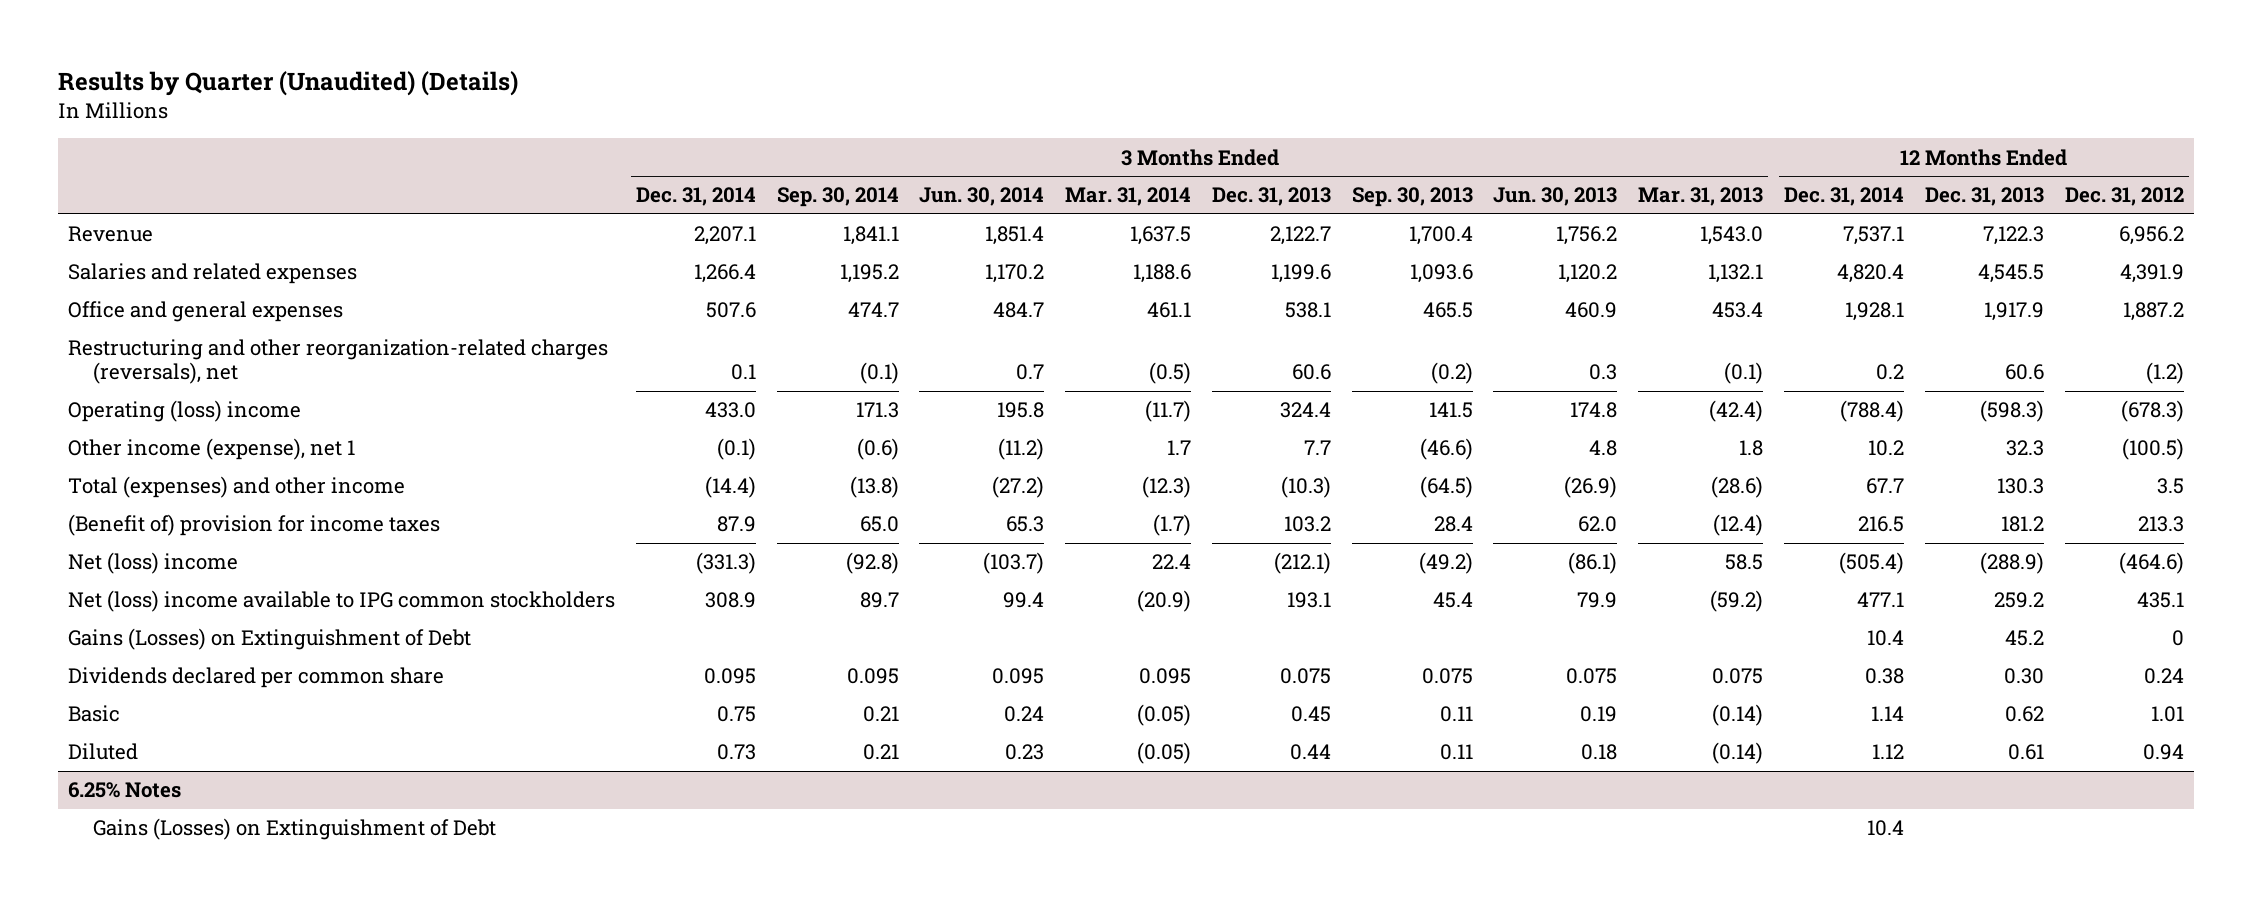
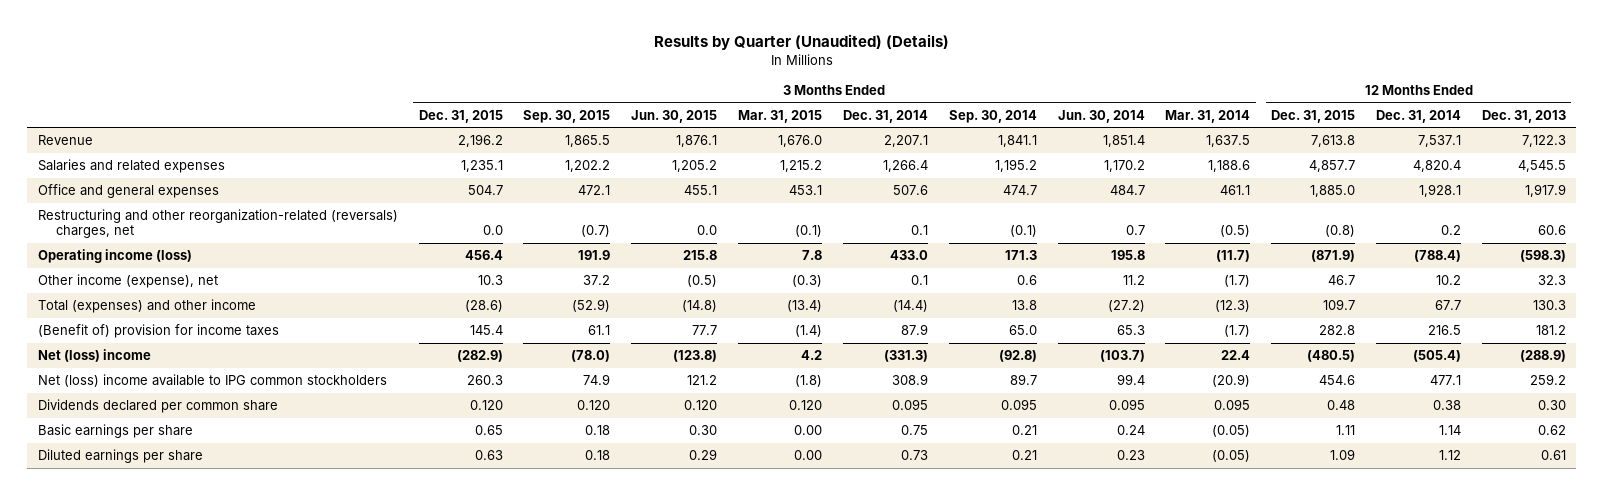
- | 3 Months Ended Dec. 31, 2014 | 3 Months Ended Sep. 30, 2014 | 3 Months Ended Jun. 30, 2014 | 3 Months Ended Mar. 31, 2014 | 3 Months Ended Dec. 31, 2013 | 3 Months Ended Sep. 30, 2013 | 3 Months Ended Jun. 30, 2013 | 3 Months Ended Mar. 31, 2013 | 12 Months Ended Dec. 31, 2014 | 12 Months Ended Dec. 31, 2013 | 12 Months Ended Dec. 31, 2012
+ | 3 Months Ended Dec. 31, 2015 | 3 Months Ended Sep. 30, 2015 | 3 Months Ended Jun. 30, 2015 | 3 Months Ended Mar. 31, 2015 | 3 Months Ended Dec. 31, 2014 | 3 Months Ended Sep. 30, 2014 | 3 Months Ended Jun. 30, 2014 | 3 Months Ended Mar. 31, 2014 | 12 Months Ended Dec. 31, 2015 | 12 Months Ended Dec. 31, 2014 | 12 Months Ended Dec. 31, 2013
- Restructuring and other reorganization-related charges (reversals), net | 0.1 | (0.1) | 0.7 | (0.5) | 60.6 | (0.2) | 0.3 | (0.1) | 0.2 | 60.6 | (1.2)
- Operating (loss) income | 433.0 | 171.3 | 195.8 | (11.7) | 324.4 | 141.5 | 174.8 | (42.4) | (788.4) | (598.3) | (678.3)
- Other income (expense), net 1 | (0.1) | (0.6) | (11.2) | 1.7 | 7.7 | (46.6) | 4.8 | 1.8 | 10.2 | 32.3 | (100.5)
- Total (expenses) and other income | (14.4) | (13.8) | (27.2) | (12.3) | (10.3) | (64.5) | (26.9) | (28.6) | 67.7 | 130.3 | 3.5
+ Restructuring and other reorganization-related (reversals) charges, net | 0.0 | (0.7) | 0.0 | (0.1) | 0.1 | (0.1) | 0.7 | (0.5) | (0.8) | 0.2 | 60.6
+ Operating income (loss) | 456.4 | 191.9 | 215.8 | 7.8 | 433.0 | 171.3 | 195.8 | (11.7) | (871.9) | (788.4) | (598.3)
+ Other income (expense), net | 10.3 | 37.2 | (0.5) | (0.3) | 0.1 | 0.6 | 11.2 | (1.7) | 46.7 | 10.2 | 32.3
+ Total (expenses) and other income | (28.6) | (52.9) | (14.8) | (13.4) | (14.4) | 13.8 | (27.2) | (12.3) | 109.7 | 67.7 | 130.3
- Gains (Losses) on Extinguishment of Debt | | | | | | | | | 10.4 | 45.2 | 0
- Basic | 0.75 | 0.21 | 0.24 | (0.05) | 0.45 | 0.11 | 0.19 | (0.14) | 1.14 | 0.62 | 1.01
- Diluted | 0.73 | 0.21 | 0.23 | (0.05) | 0.44 | 0.11 | 0.18 | (0.14) | 1.12 | 0.61 | 0.94
- 6.25% Notes
- Gains (Losses) on Extinguishment of Debt | | | | | | | | | 10.4 | |
+ Basic earnings per share | 0.65 | 0.18 | 0.30 | 0.00 | 0.75 | 0.21 | 0.24 | (0.05) | 1.11 | 1.14 | 0.62
+ Diluted earnings per share | 0.63 | 0.18 | 0.29 | 0.00 | 0.73 | 0.21 | 0.23 | (0.05) | 1.09 | 1.12 | 0.61

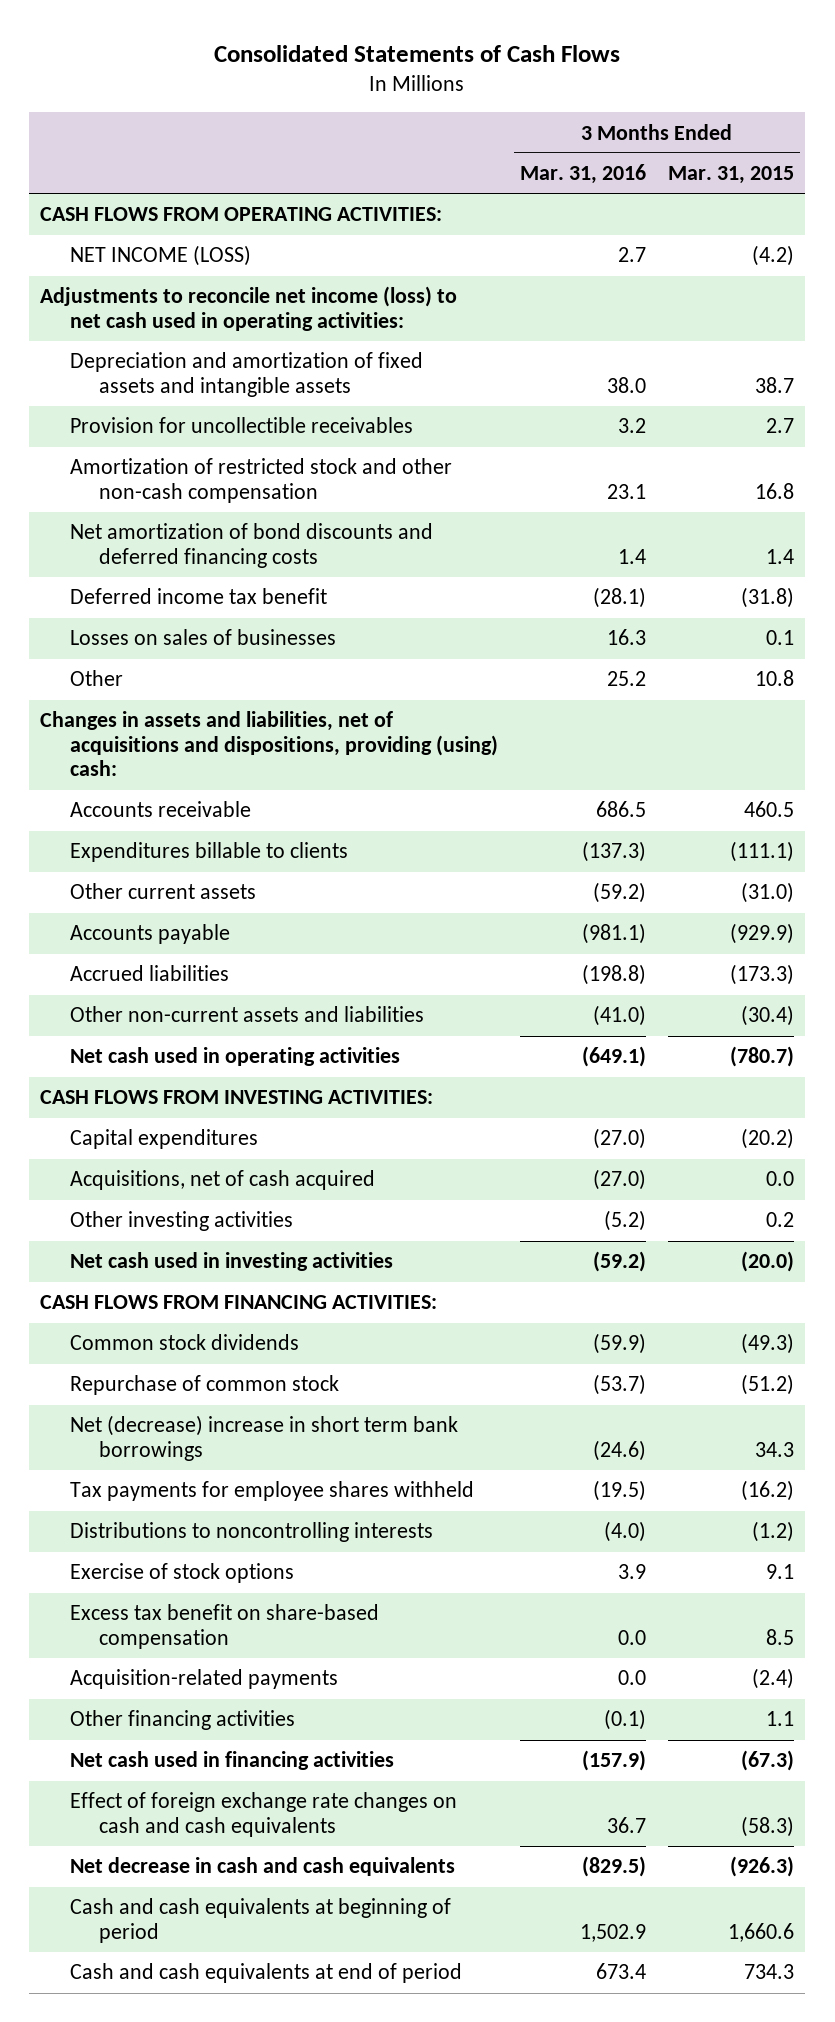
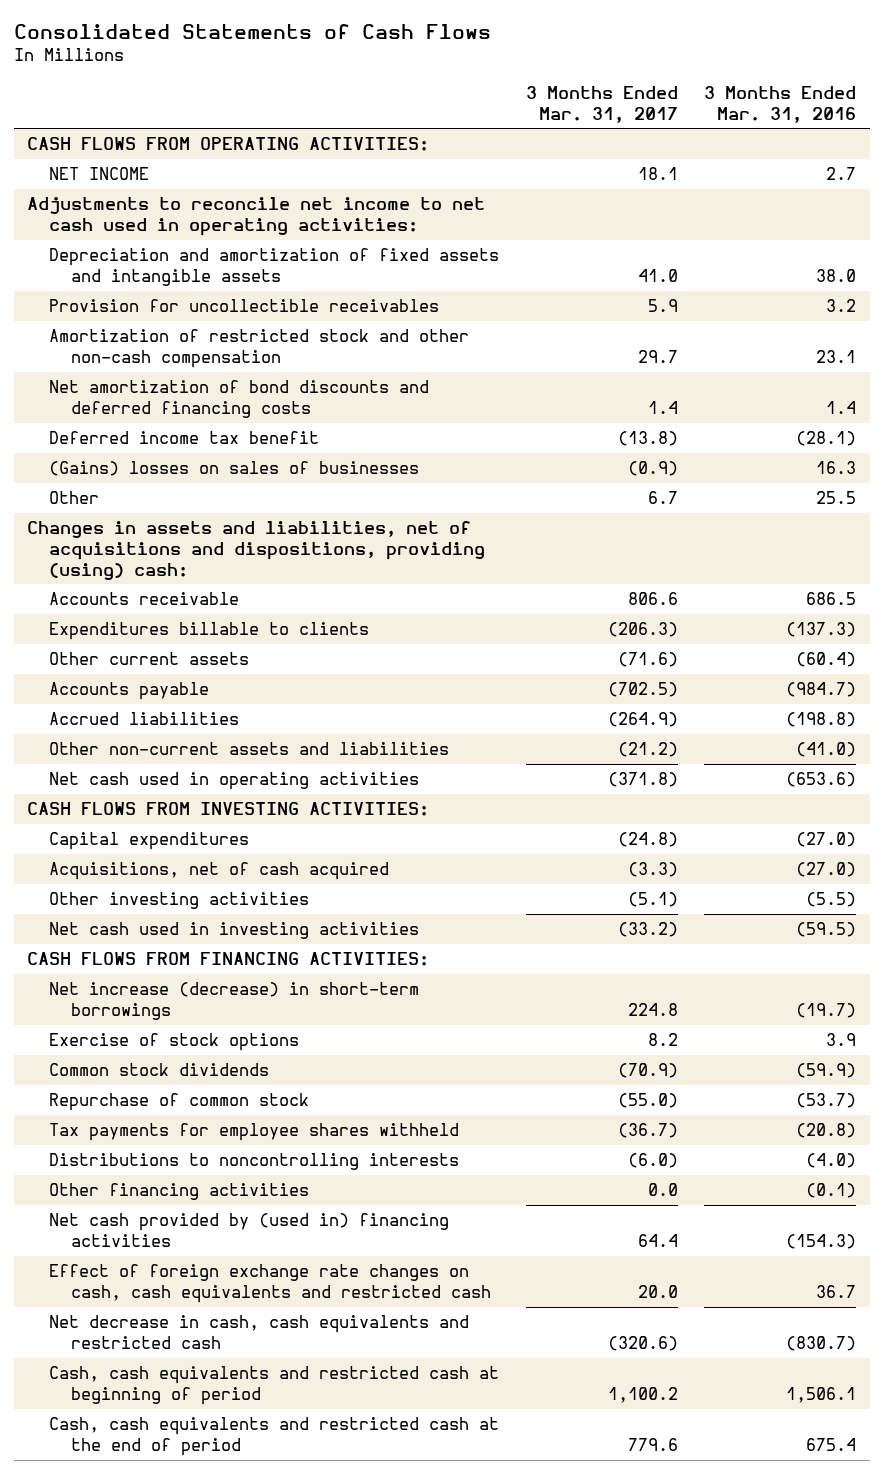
- | 3 Months Ended Mar. 31, 2016 | 3 Months Ended Mar. 31, 2015
+ | 3 Months Ended Mar. 31, 2017 | 3 Months Ended Mar. 31, 2016
- NET INCOME (LOSS) | 2.7 | (4.2)
- Adjustments to reconcile net income (loss) to net cash used in operating activities:
+ NET INCOME | 18.1 | 2.7
+ Adjustments to reconcile net income to net cash used in operating activities:
- Losses on sales of businesses | 16.3 | 0.1
- Other | 25.2 | 10.8
+ (Gains) losses on sales of businesses | (0.9) | 16.3
+ Other | 6.7 | 25.5
- Other current assets | (59.2) | (31.0)
- Accounts payable | (981.1) | (929.9)
+ Other current assets | (71.6) | (60.4)
+ Accounts payable | (702.5) | (984.7)
- Net cash used in operating activities | (649.1) | (780.7)
+ Net cash used in operating activities | (371.8) | (653.6)
- Other investing activities | (5.2) | 0.2
- Net cash used in investing activities | (59.2) | (20.0)
+ Other investing activities | (5.1) | (5.5)
+ Net cash used in investing activities | (33.2) | (59.5)
+ Net increase (decrease) in short-term borrowings | 224.8 | (19.7)
moved up: Exercise of stock options | 8.2 | 3.9
- Net (decrease) increase in short term bank borrowings | (24.6) | 34.3
- Tax payments for employee shares withheld | (19.5) | (16.2)
+ Tax payments for employee shares withheld | (36.7) | (20.8)
- Excess tax benefit on share-based compensation | 0.0 | 8.5
- Acquisition-related payments | 0.0 | (2.4)
- Net cash used in financing activities | (157.9) | (67.3)
- Effect of foreign exchange rate changes on cash and cash equivalents | 36.7 | (58.3)
- Net decrease in cash and cash equivalents | (829.5) | (926.3)
- Cash and cash equivalents at beginning of period | 1,502.9 | 1,660.6
- Cash and cash equivalents at end of period | 673.4 | 734.3
+ Net cash provided by (used in) financing activities | 64.4 | (154.3)
+ Effect of foreign exchange rate changes on cash, cash equivalents and restricted cash | 20.0 | 36.7
+ Net decrease in cash, cash equivalents and restricted cash | (320.6) | (830.7)
+ Cash, cash equivalents and restricted cash at beginning of period | 1,100.2 | 1,506.1
+ Cash, cash equivalents and restricted cash at the end of period | 779.6 | 675.4

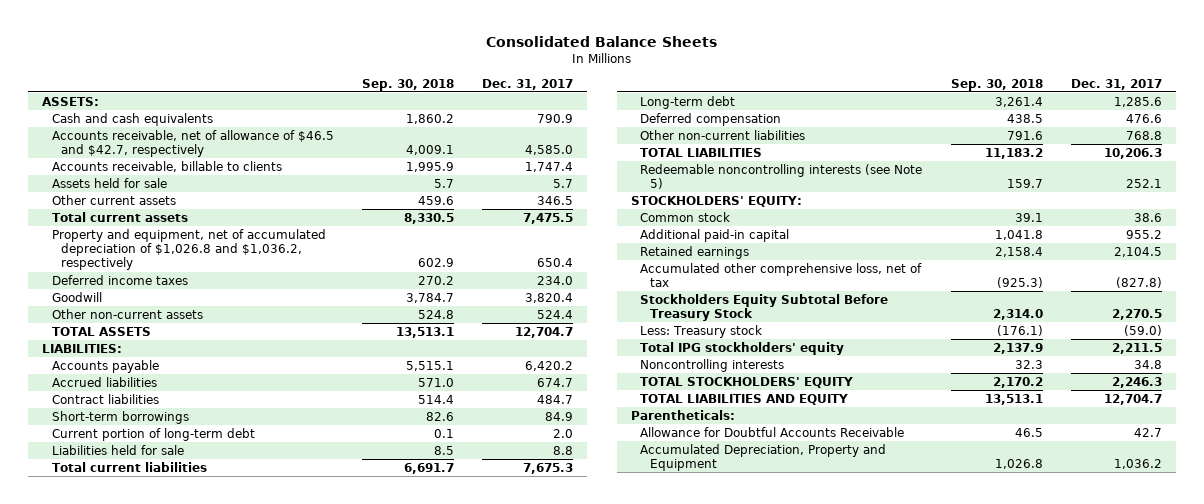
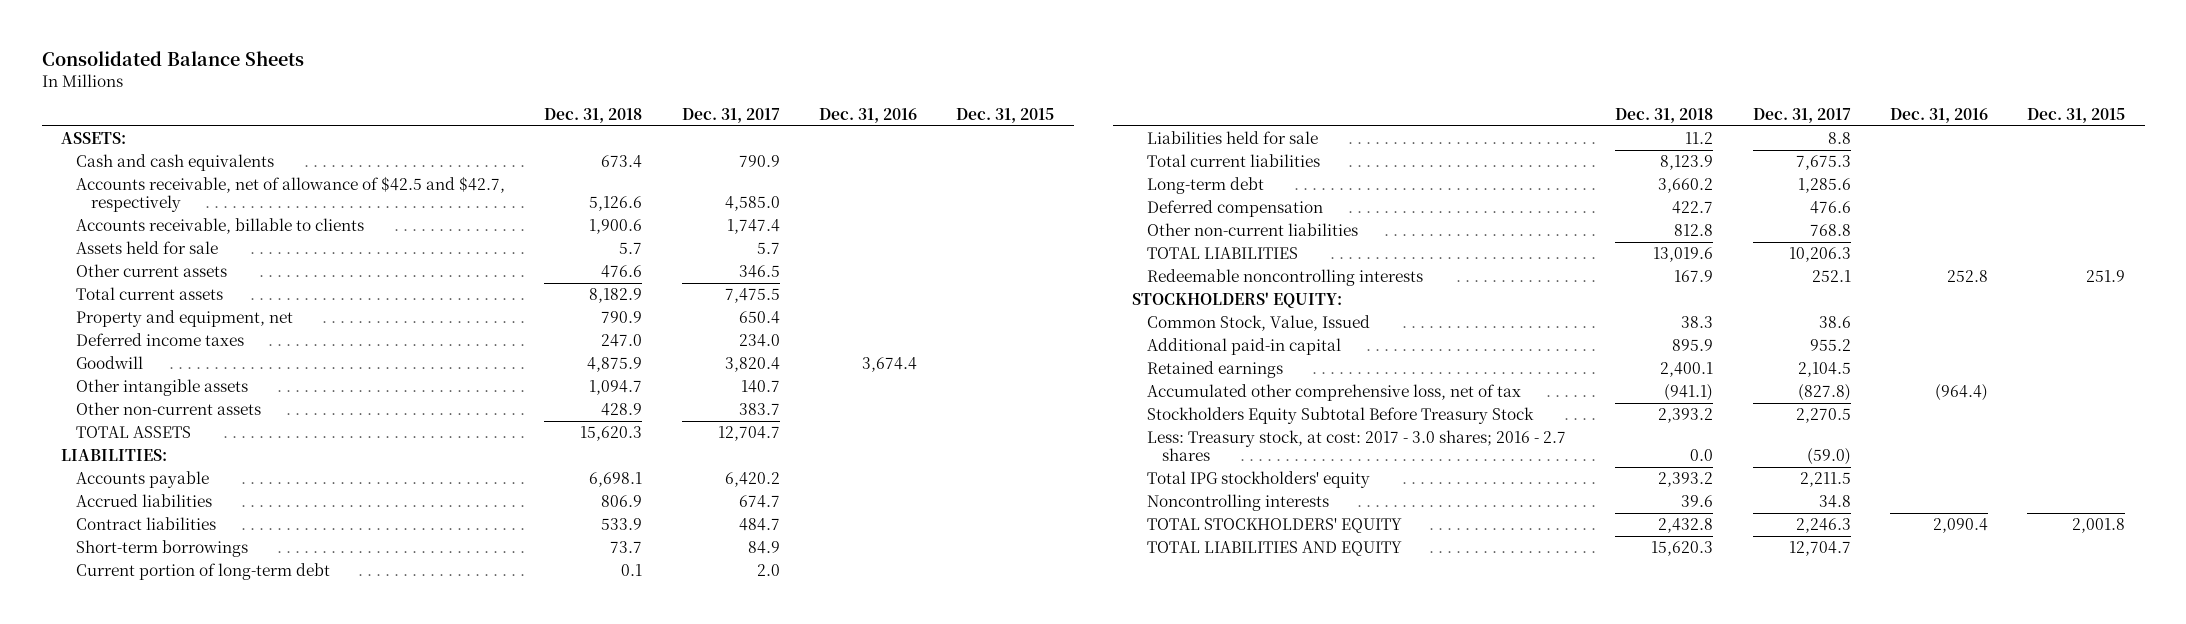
- | Sep. 30, 2018 | Dec. 31, 2017
+ | Dec. 31, 2018 | Dec. 31, 2017 | Dec. 31, 2016 | Dec. 31, 2015
- Accounts receivable, net of allowance of $46.5 and $42.7, respectively | 4,009.1 | 4,585.0
+ Accounts receivable, net of allowance of $42.5 and $42.7, respectively | 5,126.6 | 4,585.0 | |
- Property and equipment, net of accumulated depreciation of $1,026.8 and $1,036.2, respectively | 602.9 | 650.4
+ Property and equipment, net | 790.9 | 650.4 | |
- Other non-current assets | 524.8 | 524.4
+ Other intangible assets | 1,094.7 | 140.7 | |
+ Other non-current assets | 428.9 | 383.7 | |
- Redeemable noncontrolling interests (see Note 5) | 159.7 | 252.1
+ Redeemable noncontrolling interests | 167.9 | 252.1 | 252.8 | 251.9
- Common stock | 39.1 | 38.6
+ Common Stock, Value, Issued | 38.3 | 38.6 | |
- Less: Treasury stock | (176.1) | (59.0)
+ Less: Treasury stock, at cost: 2017 - 3.0 shares; 2016 - 2.7 shares | 0.0 | (59.0) | |
- Parentheticals:
- Allowance for Doubtful Accounts Receivable | 46.5 | 42.7
- Accumulated Depreciation, Property and Equipment | 1,026.8 | 1,036.2

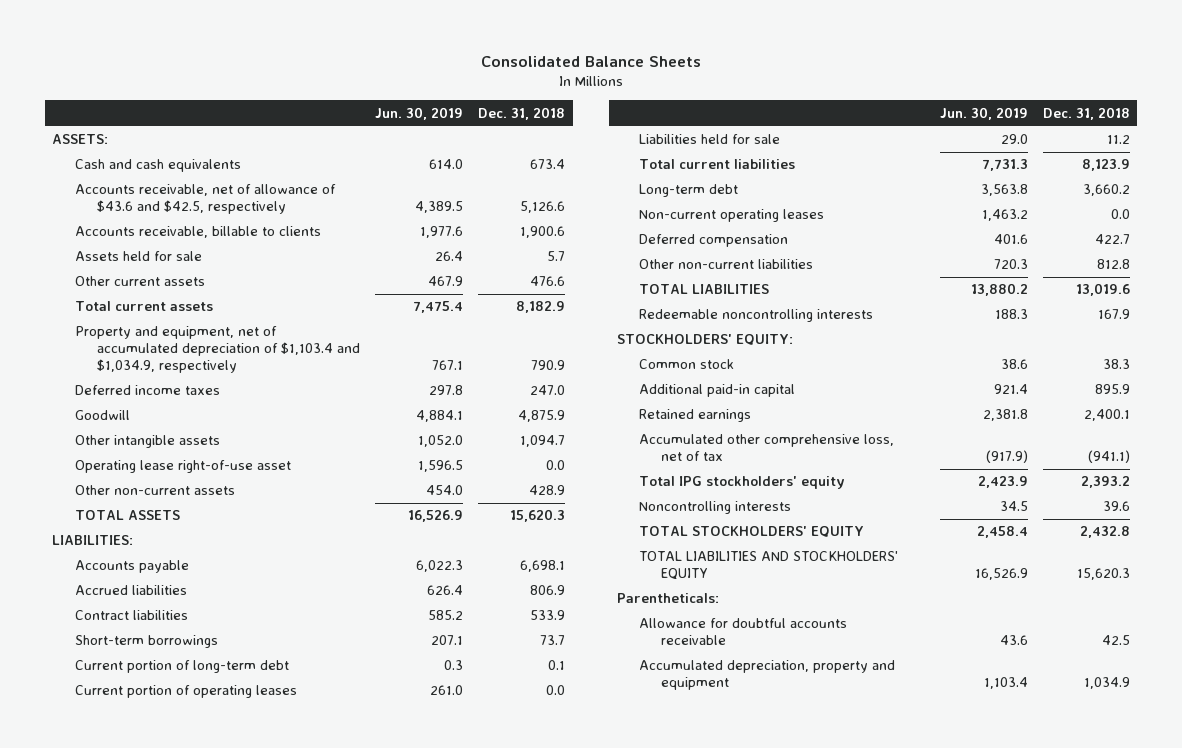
- | Dec. 31, 2018 | Dec. 31, 2017 | Dec. 31, 2016 | Dec. 31, 2015
+ | Jun. 30, 2019 | Dec. 31, 2018
- Accounts receivable, net of allowance of $42.5 and $42.7, respectively | 5,126.6 | 4,585.0 | |
+ Accounts receivable, net of allowance of $43.6 and $42.5, respectively | 4,389.5 | 5,126.6
- Property and equipment, net | 790.9 | 650.4 | |
+ Property and equipment, net of accumulated depreciation of $1,103.4 and $1,034.9, respectively | 767.1 | 790.9
+ Operating lease right-of-use asset | 1,596.5 | 0.0
+ Current portion of operating leases | 261.0 | 0.0
+ Non-current operating leases | 1,463.2 | 0.0
- Common Stock, Value, Issued | 38.3 | 38.6 | |
+ Common stock | 38.6 | 38.3
- Stockholders Equity Subtotal Before Treasury Stock | 2,393.2 | 2,270.5 | |
- Less: Treasury stock, at cost: 2017 - 3.0 shares; 2016 - 2.7 shares | 0.0 | (59.0) | |
- TOTAL LIABILITIES AND EQUITY | 15,620.3 | 12,704.7 | |
+ TOTAL LIABILITIES AND STOCKHOLDERS' EQUITY | 16,526.9 | 15,620.3
+ Parentheticals:
+ Allowance for doubtful accounts receivable | 43.6 | 42.5
+ Accumulated depreciation, property and equipment | 1,103.4 | 1,034.9

